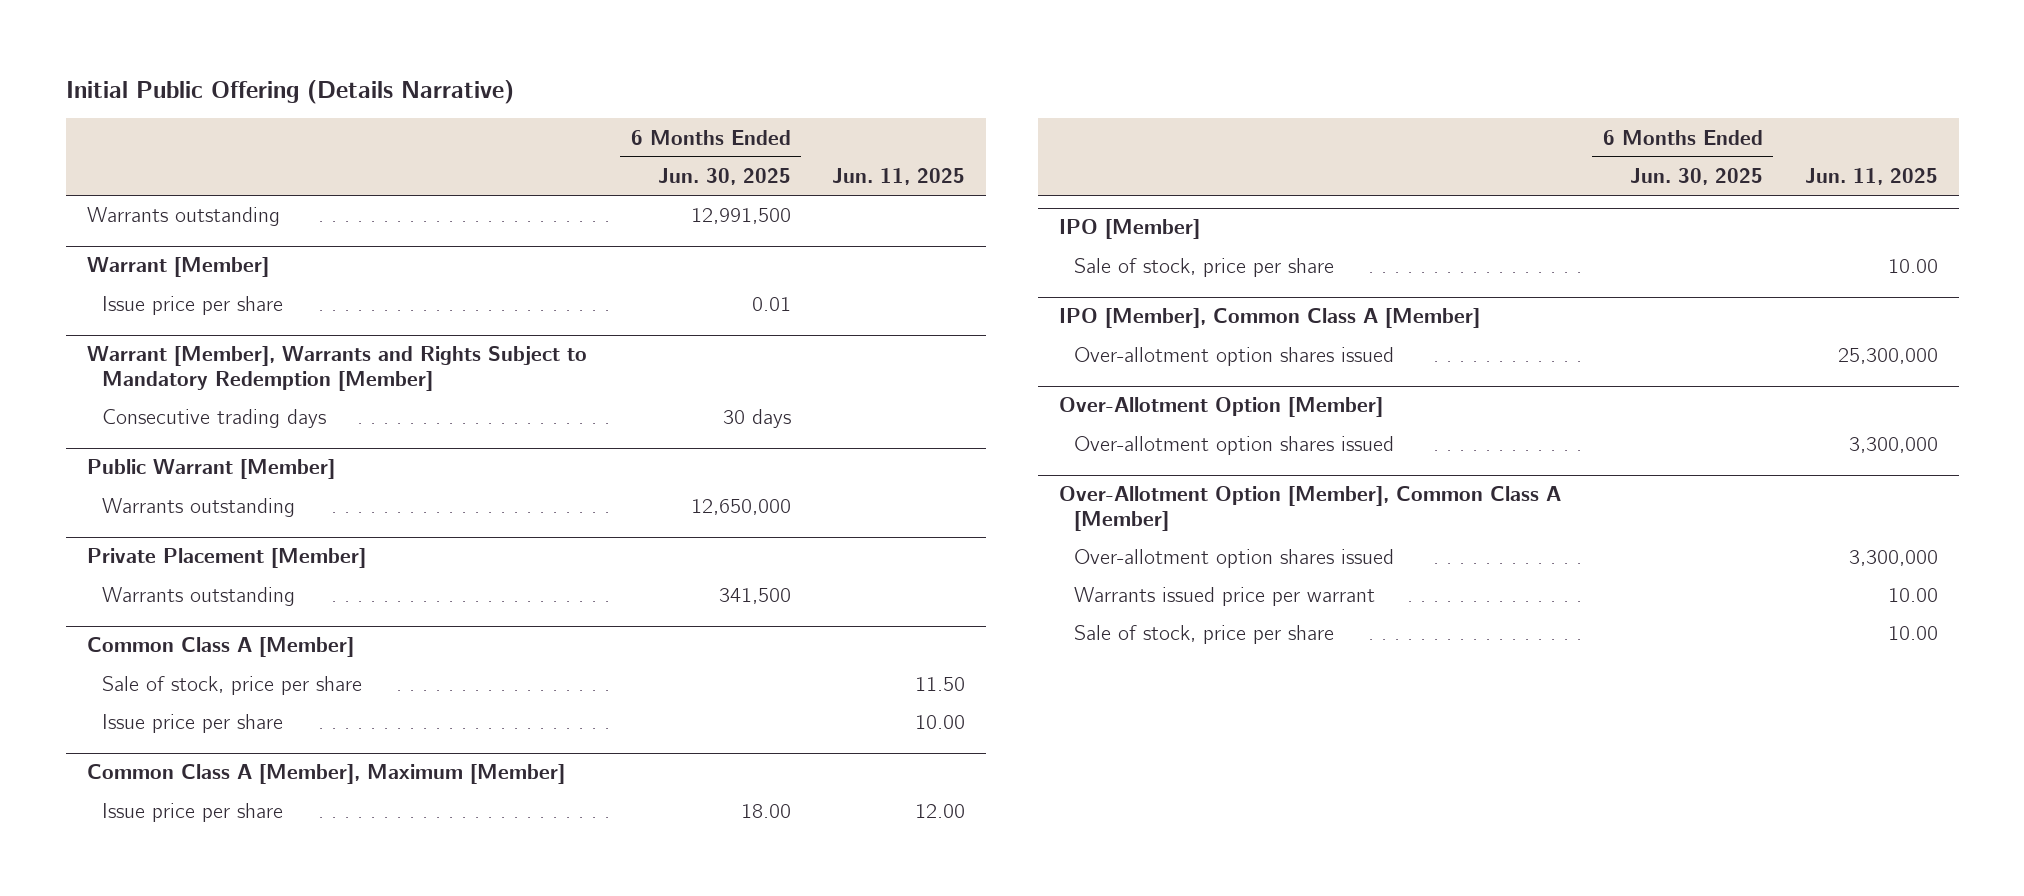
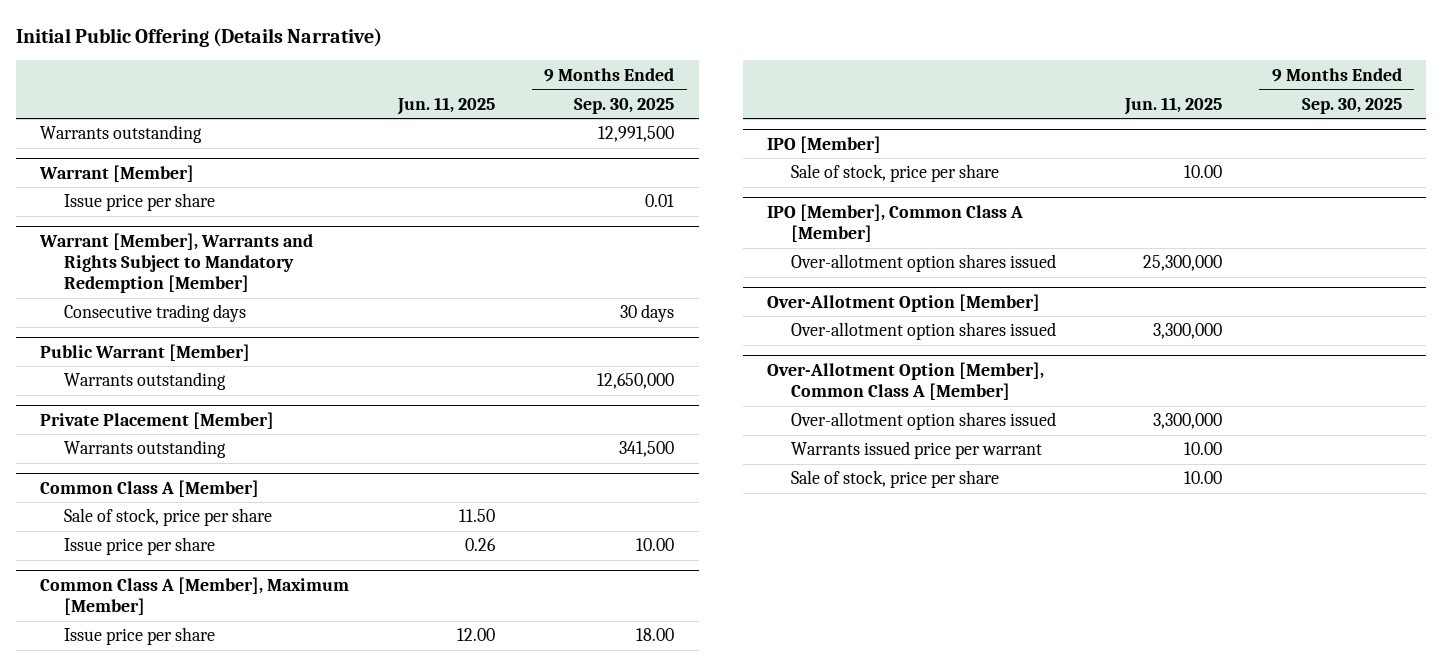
- | 6 Months Ended Jun. 30, 2025 | Jun. 11, 2025
+ | Jun. 11, 2025 | 9 Months Ended Sep. 30, 2025
@ Common Class A [Member]
- Issue price per share | | 10.00
+ Issue price per share | 0.26 | 10.00

